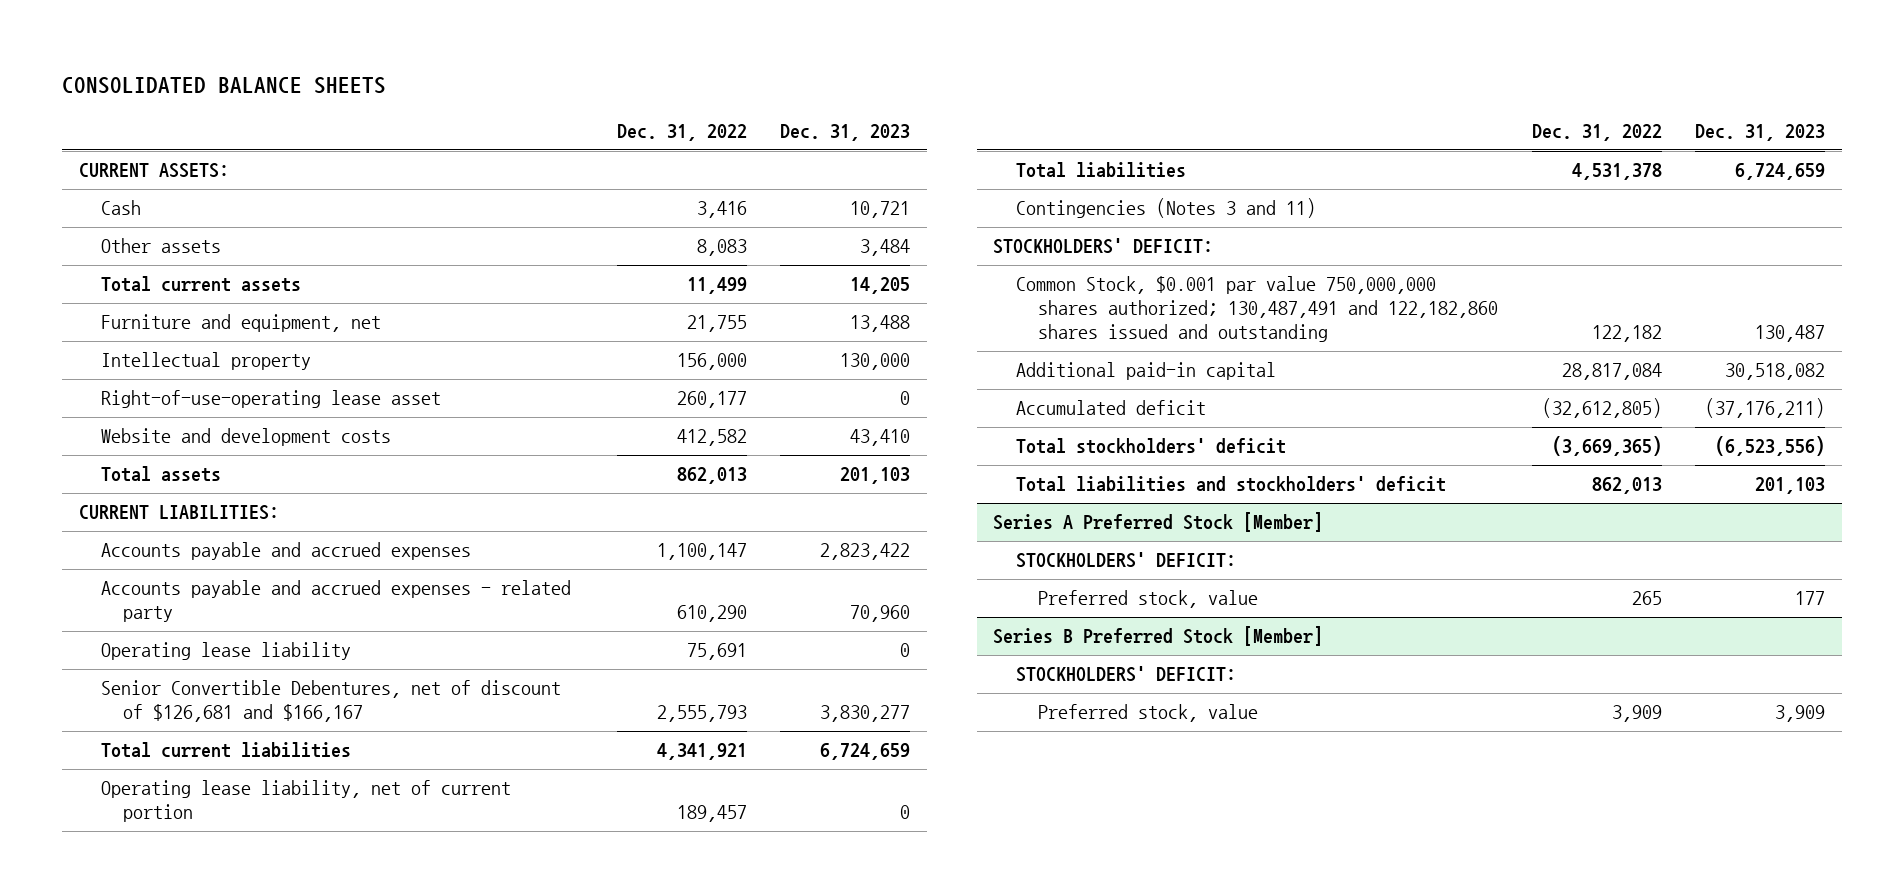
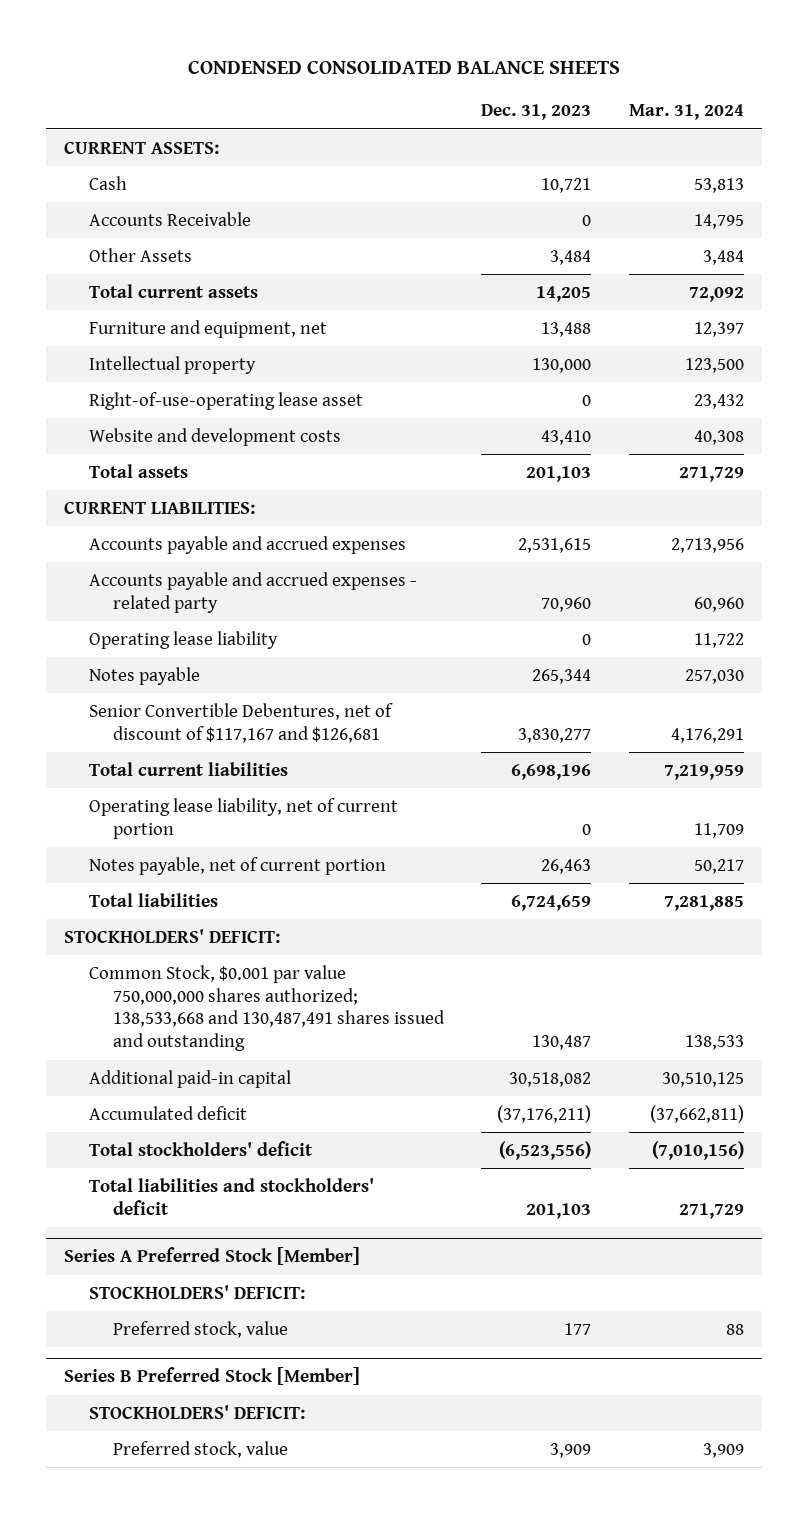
- CONSOLIDATED BALANCE SHEETS
+ CONDENSED CONSOLIDATED BALANCE SHEETS
- | Dec. 31, 2022 | Dec. 31, 2023
+ | Dec. 31, 2023 | Mar. 31, 2024
- Other assets | 8,083 | 3,484
+ Accounts Receivable | 0 | 14,795
+ Other Assets | 3,484 | 3,484
- Accounts payable and accrued expenses | 1,100,147 | 2,823,422
+ Accounts payable and accrued expenses | 2,531,615 | 2,713,956
- Senior Convertible Debentures, net of discount of $126,681 and $166,167 | 2,555,793 | 3,830,277
- Total current liabilities | 4,341,921 | 6,724,659
+ Notes payable | 265,344 | 257,030
+ Senior Convertible Debentures, net of discount of $117,167 and $126,681 | 3,830,277 | 4,176,291
+ Total current liabilities | 6,698,196 | 7,219,959
+ Notes payable, net of current portion | 26,463 | 50,217
- Contingencies (Notes 3 and 11)
- Common Stock, $0.001 par value 750,000,000 shares authorized; 130,487,491 and 122,182,860 shares issued and outstanding | 122,182 | 130,487
+ Common Stock, $0.001 par value 750,000,000 shares authorized; 138,533,668 and 130,487,491 shares issued and outstanding | 130,487 | 138,533

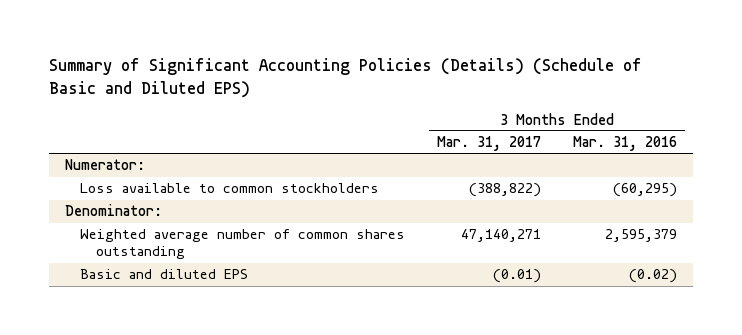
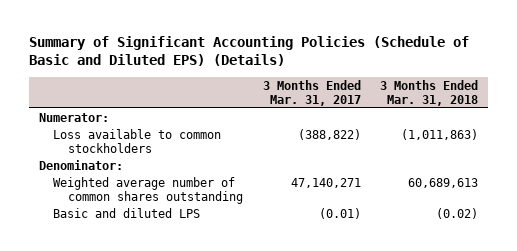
- Summary of Significant Accounting Policies (Details) (Schedule of Basic and Diluted EPS)
+ Summary of Significant Accounting Policies (Schedule of Basic and Diluted EPS) (Details)
- | 3 Months Ended Mar. 31, 2017 | 3 Months Ended Mar. 31, 2016
+ | 3 Months Ended Mar. 31, 2017 | 3 Months Ended Mar. 31, 2018
- Basic and diluted EPS | (0.01) | (0.02)
+ Basic and diluted LPS | (0.01) | (0.02)

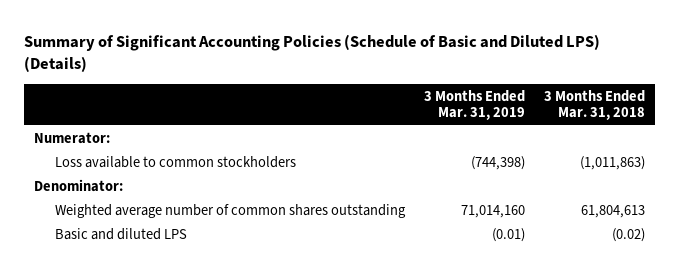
- Summary of Significant Accounting Policies (Schedule of Basic and Diluted EPS) (Details)
+ Summary of Significant Accounting Policies (Schedule of Basic and Diluted LPS) (Details)
- | 3 Months Ended Mar. 31, 2017 | 3 Months Ended Mar. 31, 2018
+ | 3 Months Ended Mar. 31, 2019 | 3 Months Ended Mar. 31, 2018
- Weighted average number of common shares outstanding | 47,140,271 | 60,689,613
+ Weighted average number of common shares outstanding | 71,014,160 | 61,804,613

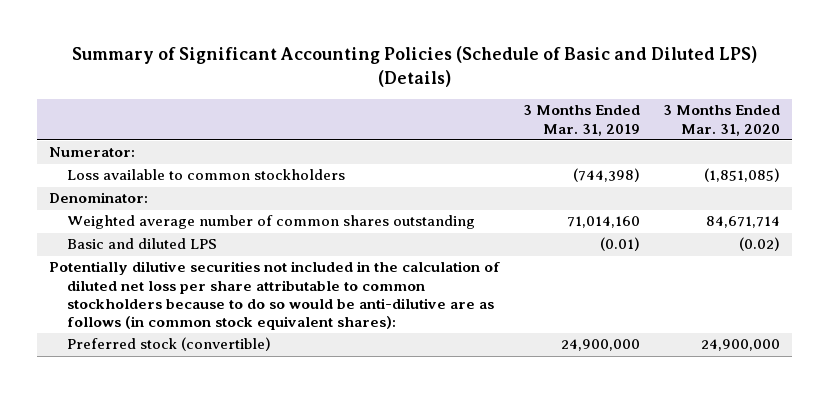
- | 3 Months Ended Mar. 31, 2019 | 3 Months Ended Mar. 31, 2018
+ | 3 Months Ended Mar. 31, 2019 | 3 Months Ended Mar. 31, 2020
+ Potentially dilutive securities not included in the calculation of diluted net loss per share attributable to common stockholders because to do so would be anti-dilutive are as follows (in common stock equivalent shares):
+ Preferred stock (convertible) | 24,900,000 | 24,900,000

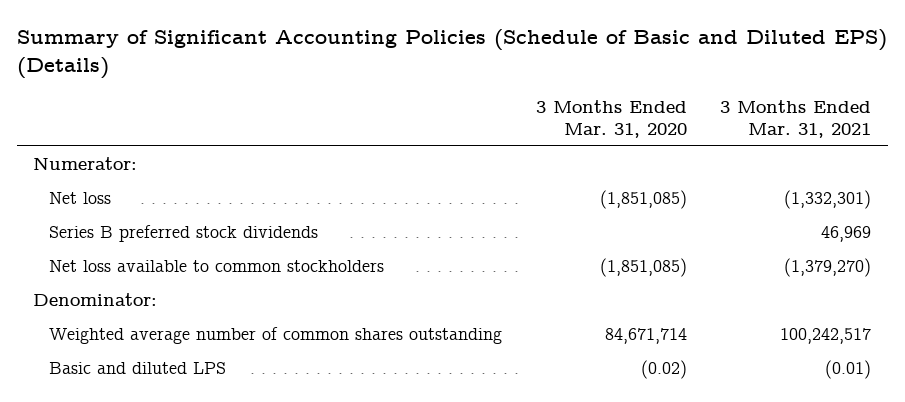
- Summary of Significant Accounting Policies (Schedule of Basic and Diluted LPS) (Details)
+ Summary of Significant Accounting Policies (Schedule of Basic and Diluted EPS) (Details)
- | 3 Months Ended Mar. 31, 2019 | 3 Months Ended Mar. 31, 2020
+ | 3 Months Ended Mar. 31, 2020 | 3 Months Ended Mar. 31, 2021
- Loss available to common stockholders | (744,398) | (1,851,085)
+ Net loss | (1,851,085) | (1,332,301)
+ Series B preferred stock dividends | | 46,969
+ Net loss available to common stockholders | (1,851,085) | (1,379,270)
- Potentially dilutive securities not included in the calculation of diluted net loss per share attributable to common stockholders because to do so would be anti-dilutive are as follows (in common stock equivalent shares):
- Preferred stock (convertible) | 24,900,000 | 24,900,000

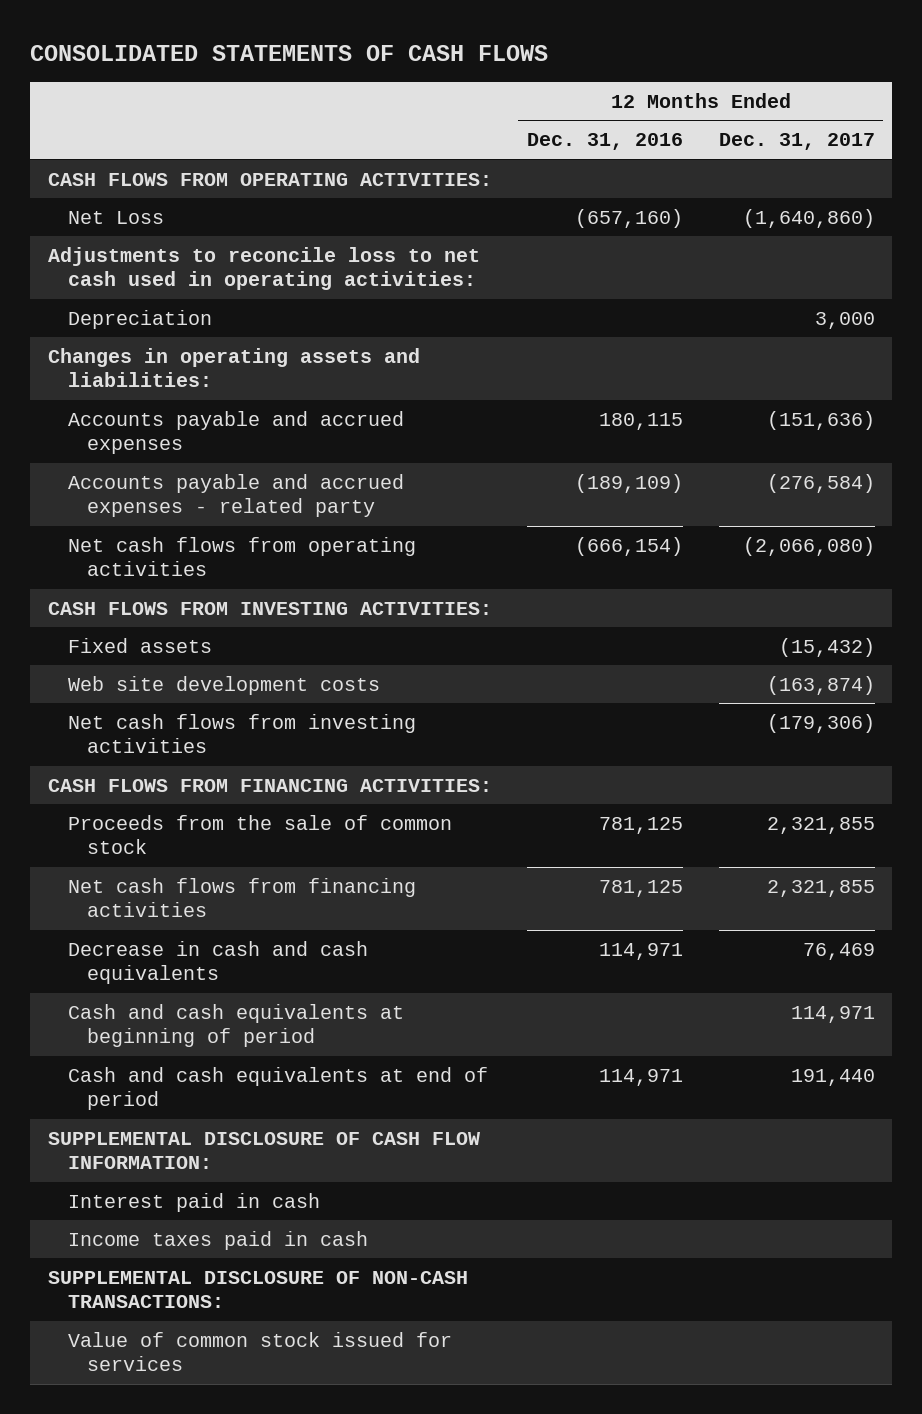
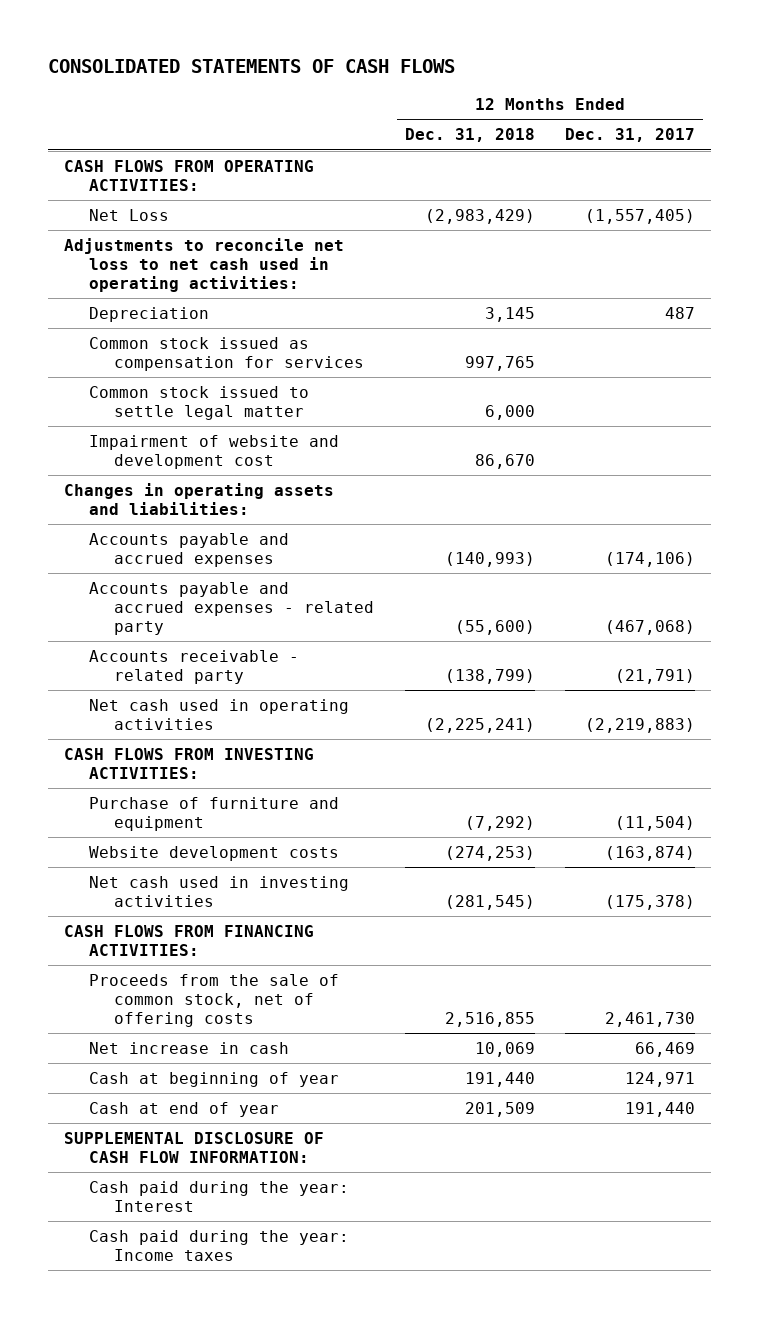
- | 12 Months Ended Dec. 31, 2016 | 12 Months Ended Dec. 31, 2017
+ | 12 Months Ended Dec. 31, 2018 | 12 Months Ended Dec. 31, 2017
- Net Loss | (657,160) | (1,640,860)
- Adjustments to reconcile loss to net cash used in operating activities:
- Depreciation | | 3,000
+ Net Loss | (2,983,429) | (1,557,405)
+ Adjustments to reconcile net loss to net cash used in operating activities:
+ Depreciation | 3,145 | 487
+ Common stock issued as compensation for services | 997,765 |
+ Common stock issued to settle legal matter | 6,000 |
+ Impairment of website and development cost | 86,670 |
- Accounts payable and accrued expenses | 180,115 | (151,636)
- Accounts payable and accrued expenses - related party | (189,109) | (276,584)
- Net cash flows from operating activities | (666,154) | (2,066,080)
+ Accounts payable and accrued expenses | (140,993) | (174,106)
+ Accounts payable and accrued expenses - related party | (55,600) | (467,068)
+ Accounts receivable - related party | (138,799) | (21,791)
+ Net cash used in operating activities | (2,225,241) | (2,219,883)
- Fixed assets | | (15,432)
- Web site development costs | | (163,874)
- Net cash flows from investing activities | | (179,306)
+ Purchase of furniture and equipment | (7,292) | (11,504)
+ Website development costs | (274,253) | (163,874)
+ Net cash used in investing activities | (281,545) | (175,378)
- Proceeds from the sale of common stock | 781,125 | 2,321,855
- Net cash flows from financing activities | 781,125 | 2,321,855
- Decrease in cash and cash equivalents | 114,971 | 76,469
- Cash and cash equivalents at beginning of period | | 114,971
- Cash and cash equivalents at end of period | 114,971 | 191,440
+ Proceeds from the sale of common stock, net of offering costs | 2,516,855 | 2,461,730
+ Net increase in cash | 10,069 | 66,469
+ Cash at beginning of year | 191,440 | 124,971
+ Cash at end of year | 201,509 | 191,440
- Interest paid in cash
- Income taxes paid in cash
- SUPPLEMENTAL DISCLOSURE OF NON-CASH TRANSACTIONS:
- Value of common stock issued for services
+ Cash paid during the year: Interest
+ Cash paid during the year: Income taxes

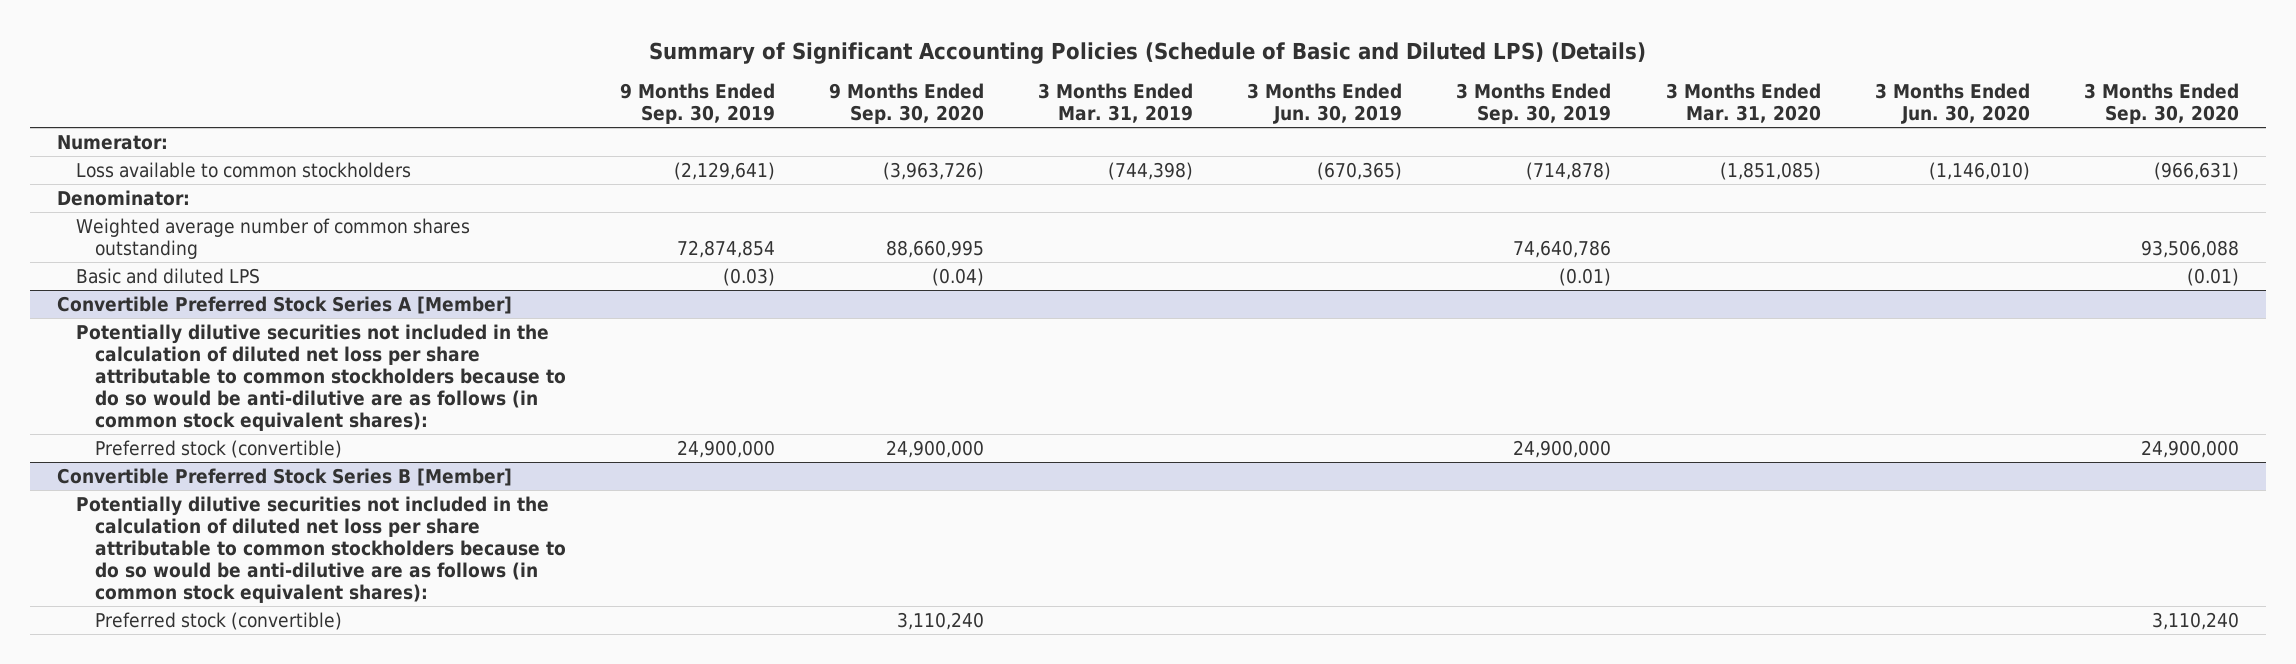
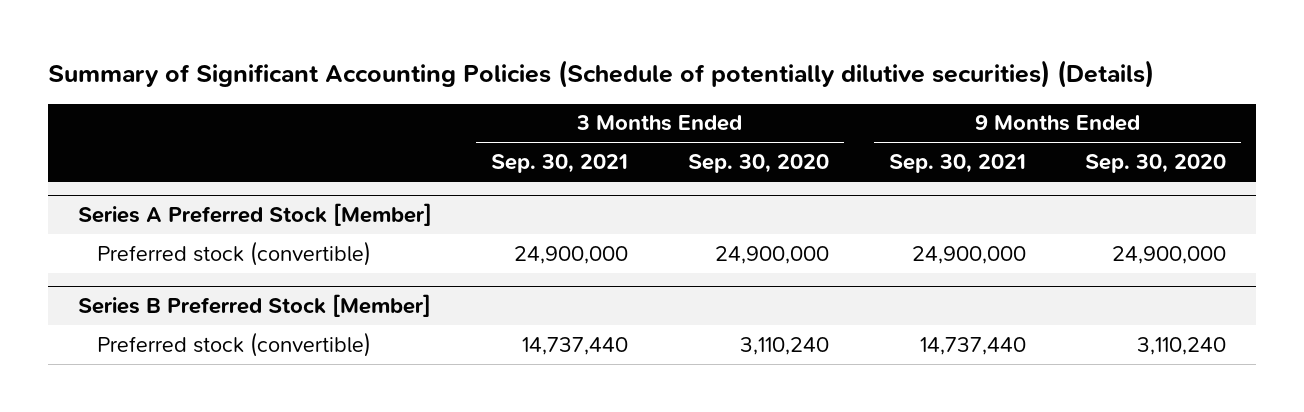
- Summary of Significant Accounting Policies (Schedule of Basic and Diluted LPS) (Details)
+ Summary of Significant Accounting Policies (Schedule of potentially dilutive securities) (Details)
- | 9 Months Ended Sep. 30, 2019 | 9 Months Ended Sep. 30, 2020 | 3 Months Ended Mar. 31, 2019 | 3 Months Ended Jun. 30, 2019 | 3 Months Ended Sep. 30, 2019 | 3 Months Ended Mar. 31, 2020 | 3 Months Ended Jun. 30, 2020 | 3 Months Ended Sep. 30, 2020
+ | 3 Months Ended Sep. 30, 2021 | 3 Months Ended Sep. 30, 2020 | 9 Months Ended Sep. 30, 2021 | 9 Months Ended Sep. 30, 2020
- Numerator:
- Loss available to common stockholders | (2,129,641) | (3,963,726) | (744,398) | (670,365) | (714,878) | (1,851,085) | (1,146,010) | (966,631)
- Denominator:
- Weighted average number of common shares outstanding | 72,874,854 | 88,660,995 | | | 74,640,786 | | | 93,506,088
- Basic and diluted LPS | (0.03) | (0.04) | | | (0.01) | | | (0.01)
- Convertible Preferred Stock Series A [Member]
- Potentially dilutive securities not included in the calculation of diluted net loss per share attributable to common stockholders because to do so would be anti-dilutive are as follows (in common stock equivalent shares):
+ Series A Preferred Stock [Member]
- Convertible Preferred Stock Series B [Member]
- Potentially dilutive securities not included in the calculation of diluted net loss per share attributable to common stockholders because to do so would be anti-dilutive are as follows (in common stock equivalent shares):
+ Series B Preferred Stock [Member]

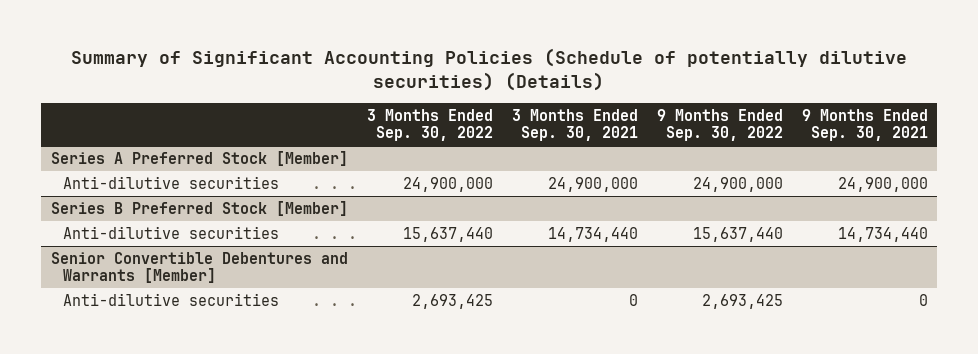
- | 3 Months Ended Sep. 30, 2021 | 3 Months Ended Sep. 30, 2020 | 9 Months Ended Sep. 30, 2021 | 9 Months Ended Sep. 30, 2020
+ | 3 Months Ended Sep. 30, 2022 | 3 Months Ended Sep. 30, 2021 | 9 Months Ended Sep. 30, 2022 | 9 Months Ended Sep. 30, 2021
@ Series A Preferred Stock [Member]
- Preferred stock (convertible) | 24,900,000 | 24,900,000 | 24,900,000 | 24,900,000
+ Anti-dilutive securities | 24,900,000 | 24,900,000 | 24,900,000 | 24,900,000
@ Series B Preferred Stock [Member]
- Preferred stock (convertible) | 14,737,440 | 3,110,240 | 14,737,440 | 3,110,240
+ Anti-dilutive securities | 15,637,440 | 14,734,440 | 15,637,440 | 14,734,440
+ Senior Convertible Debentures and Warrants [Member]
+ Anti-dilutive securities | 2,693,425 | 0 | 2,693,425 | 0

